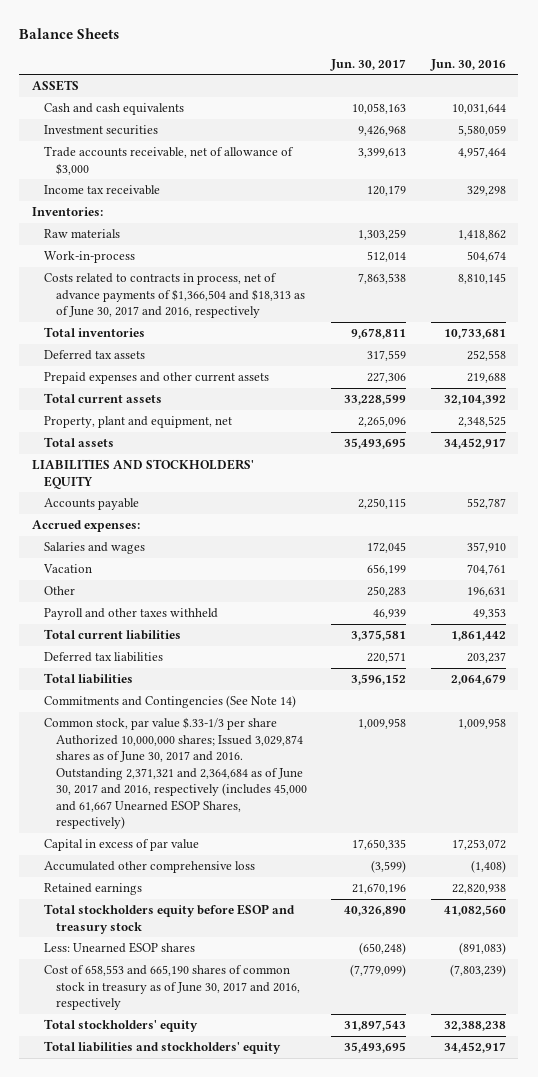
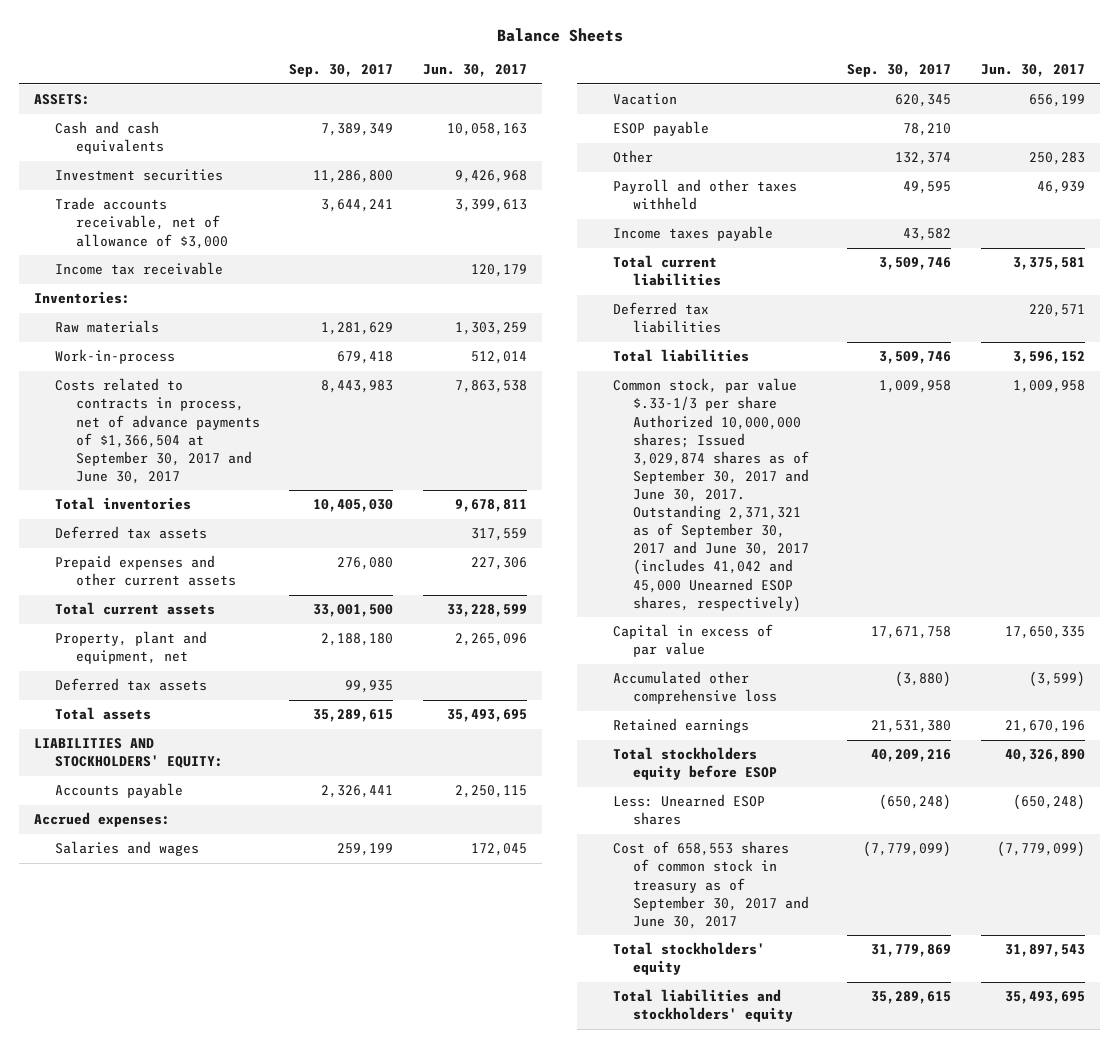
- | Jun. 30, 2017 | Jun. 30, 2016
+ | Sep. 30, 2017 | Jun. 30, 2017
- ASSETS
+ ASSETS:
- Costs related to contracts in process, net of advance payments of $1,366,504 and $18,313 as of June 30, 2017 and 2016, respectively | 7,863,538 | 8,810,145
+ Costs related to contracts in process, net of advance payments of $1,366,504 at September 30, 2017 and June 30, 2017 | 8,443,983 | 7,863,538
+ Deferred tax assets | 99,935 |
- LIABILITIES AND STOCKHOLDERS' EQUITY
+ LIABILITIES AND STOCKHOLDERS' EQUITY:
+ ESOP payable | 78,210 |
+ Income taxes payable | 43,582 |
- Commitments and Contingencies (See Note 14)
- Common stock, par value $.33-1/3 per share Authorized 10,000,000 shares; Issued 3,029,874 shares as of June 30, 2017 and 2016. Outstanding 2,371,321 and 2,364,684 as of June 30, 2017 and 2016, respectively (includes 45,000 and 61,667 Unearned ESOP Shares, respectively) | 1,009,958 | 1,009,958
+ Common stock, par value $.33-1/3 per share Authorized 10,000,000 shares; Issued 3,029,874 shares as of September 30, 2017 and June 30, 2017. Outstanding 2,371,321 as of September 30, 2017 and June 30, 2017 (includes 41,042 and 45,000 Unearned ESOP shares, respectively) | 1,009,958 | 1,009,958
- Total stockholders equity before ESOP and treasury stock | 40,326,890 | 41,082,560
+ Total stockholders equity before ESOP | 40,209,216 | 40,326,890
- Cost of 658,553 and 665,190 shares of common stock in treasury as of June 30, 2017 and 2016, respectively | (7,779,099) | (7,803,239)
+ Cost of 658,553 shares of common stock in treasury as of September 30, 2017 and June 30, 2017 | (7,779,099) | (7,779,099)

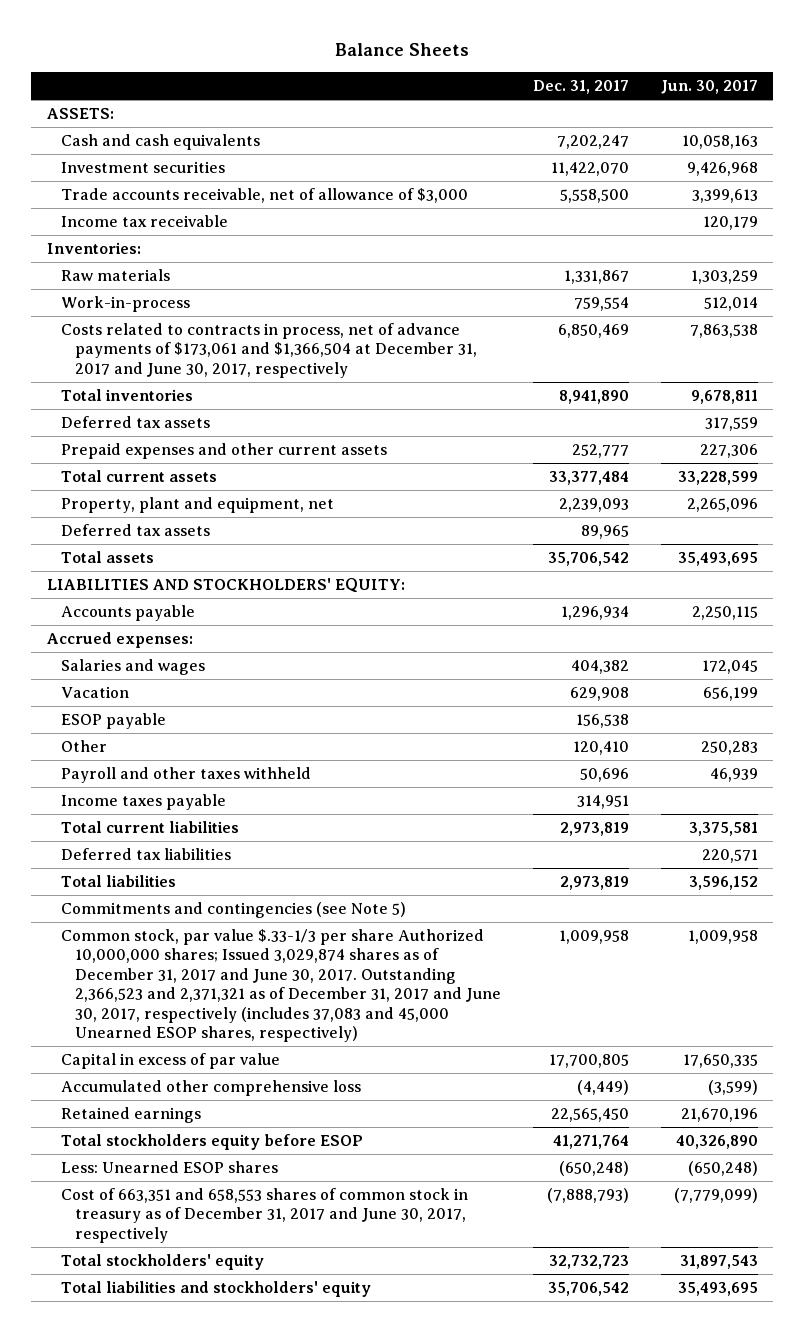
- | Sep. 30, 2017 | Jun. 30, 2017
+ | Dec. 31, 2017 | Jun. 30, 2017
- Costs related to contracts in process, net of advance payments of $1,366,504 at September 30, 2017 and June 30, 2017 | 8,443,983 | 7,863,538
+ Costs related to contracts in process, net of advance payments of $173,061 and $1,366,504 at December 31, 2017 and June 30, 2017, respectively | 6,850,469 | 7,863,538
- Common stock, par value $.33-1/3 per share Authorized 10,000,000 shares; Issued 3,029,874 shares as of September 30, 2017 and June 30, 2017. Outstanding 2,371,321 as of September 30, 2017 and June 30, 2017 (includes 41,042 and 45,000 Unearned ESOP shares, respectively) | 1,009,958 | 1,009,958
+ Commitments and contingencies (see Note 5)
+ Common stock, par value $.33-1/3 per share Authorized 10,000,000 shares; Issued 3,029,874 shares as of December 31, 2017 and June 30, 2017. Outstanding 2,366,523 and 2,371,321 as of December 31, 2017 and June 30, 2017, respectively (includes 37,083 and 45,000 Unearned ESOP shares, respectively) | 1,009,958 | 1,009,958
- Cost of 658,553 shares of common stock in treasury as of September 30, 2017 and June 30, 2017 | (7,779,099) | (7,779,099)
+ Cost of 663,351 and 658,553 shares of common stock in treasury as of December 31, 2017 and June 30, 2017, respectively | (7,888,793) | (7,779,099)

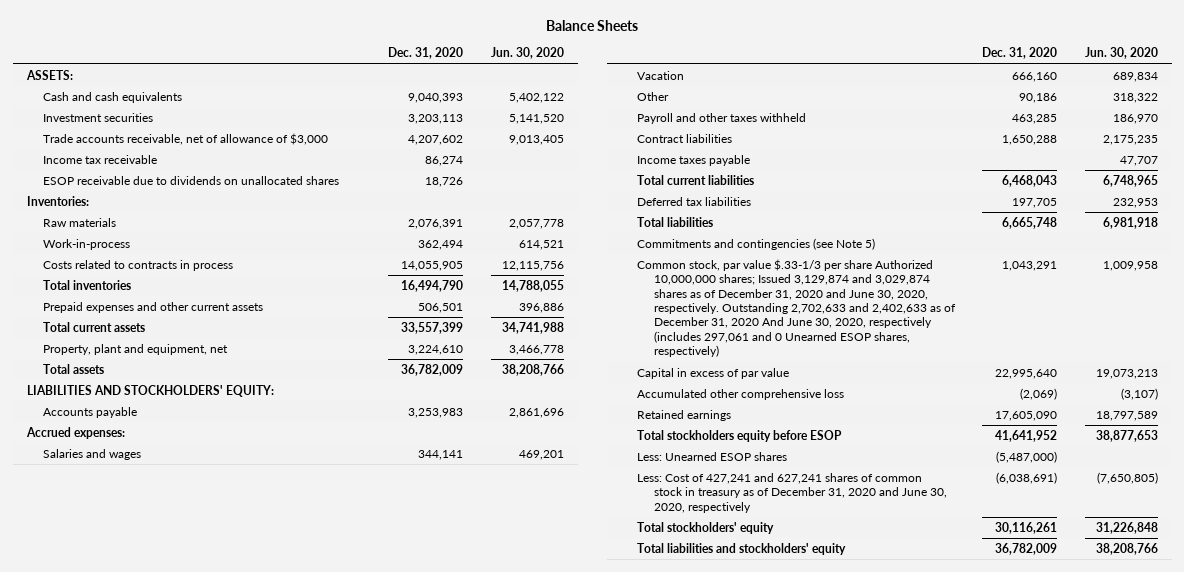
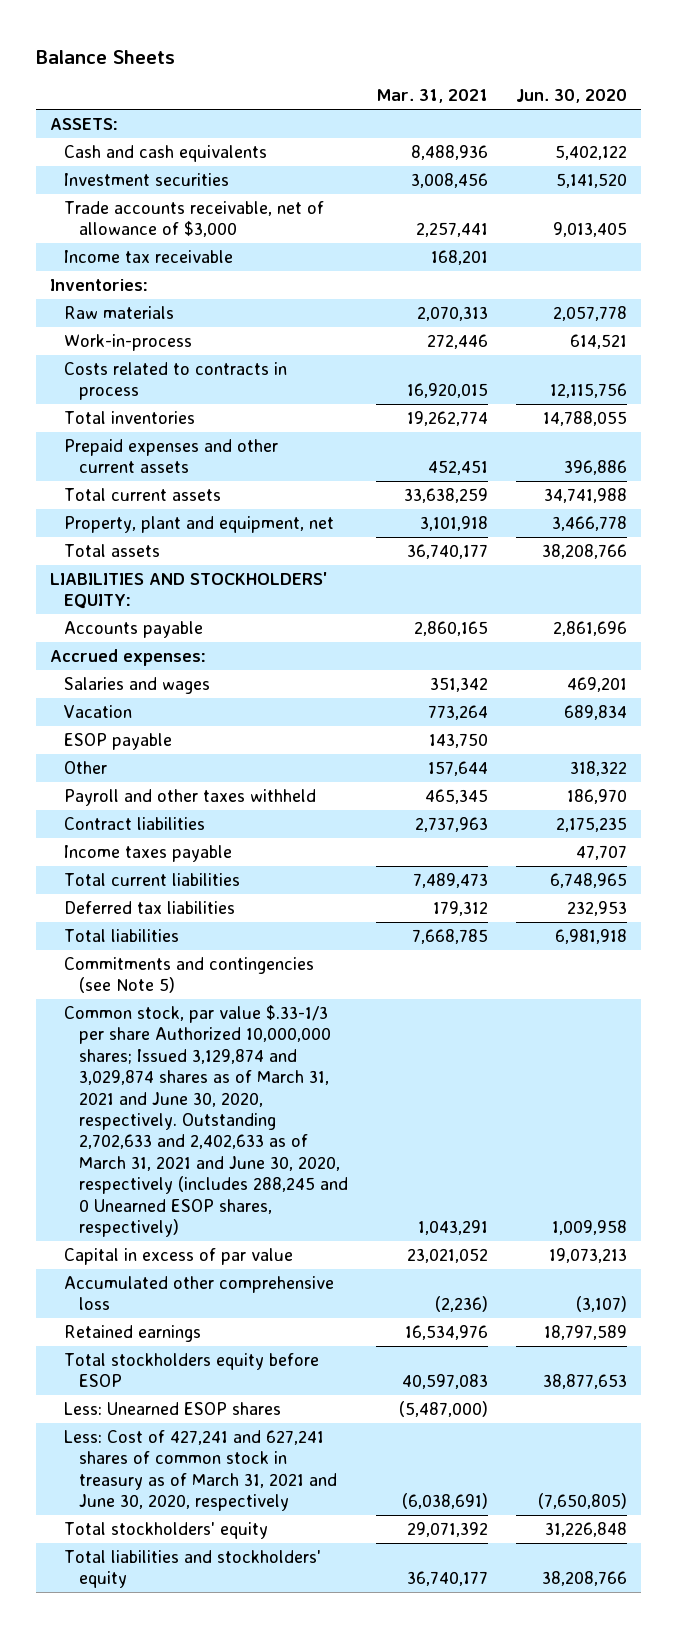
- | Dec. 31, 2020 | Jun. 30, 2020
+ | Mar. 31, 2021 | Jun. 30, 2020
- ESOP receivable due to dividends on unallocated shares | 18,726 |
+ ESOP payable | 143,750 |
- Common stock, par value $.33-1/3 per share Authorized 10,000,000 shares; Issued 3,129,874 and 3,029,874 shares as of December 31, 2020 and June 30, 2020, respectively. Outstanding 2,702,633 and 2,402,633 as of December 31, 2020 And June 30, 2020, respectively (includes 297,061 and 0 Unearned ESOP shares, respectively) | 1,043,291 | 1,009,958
+ Common stock, par value $.33-1/3 per share Authorized 10,000,000 shares; Issued 3,129,874 and 3,029,874 shares as of March 31, 2021 and June 30, 2020, respectively. Outstanding 2,702,633 and 2,402,633 as of March 31, 2021 and June 30, 2020, respectively (includes 288,245 and 0 Unearned ESOP shares, respectively) | 1,043,291 | 1,009,958
- Less: Cost of 427,241 and 627,241 shares of common stock in treasury as of December 31, 2020 and June 30, 2020, respectively | (6,038,691) | (7,650,805)
+ Less: Cost of 427,241 and 627,241 shares of common stock in treasury as of March 31, 2021 and June 30, 2020, respectively | (6,038,691) | (7,650,805)

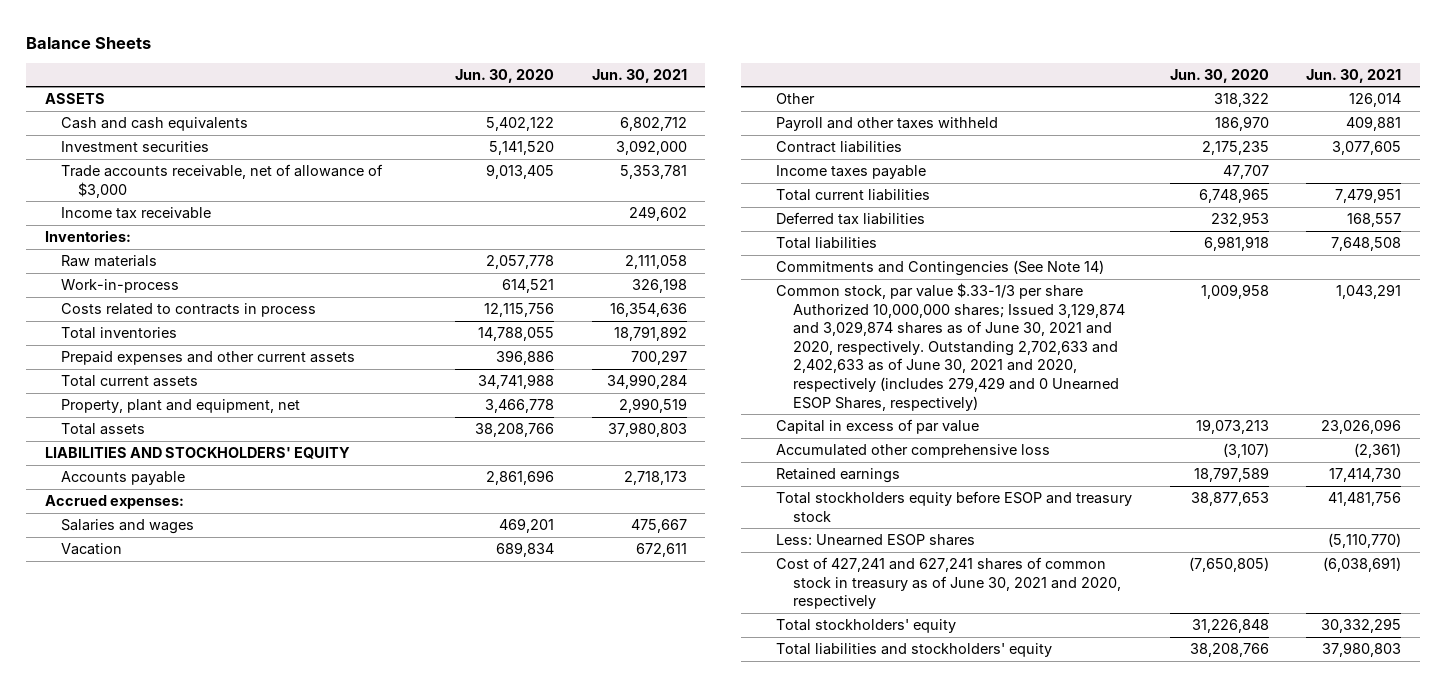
- | Mar. 31, 2021 | Jun. 30, 2020
+ | Jun. 30, 2020 | Jun. 30, 2021
- ASSETS:
+ ASSETS
- LIABILITIES AND STOCKHOLDERS' EQUITY:
+ LIABILITIES AND STOCKHOLDERS' EQUITY
- ESOP payable | 143,750 |
- Commitments and contingencies (see Note 5)
- Common stock, par value $.33-1/3 per share Authorized 10,000,000 shares; Issued 3,129,874 and 3,029,874 shares as of March 31, 2021 and June 30, 2020, respectively. Outstanding 2,702,633 and 2,402,633 as of March 31, 2021 and June 30, 2020, respectively (includes 288,245 and 0 Unearned ESOP shares, respectively) | 1,043,291 | 1,009,958
+ Commitments and Contingencies (See Note 14)
+ Common stock, par value $.33-1/3 per share Authorized 10,000,000 shares; Issued 3,129,874 and 3,029,874 shares as of June 30, 2021 and 2020, respectively. Outstanding 2,702,633 and 2,402,633 as of June 30, 2021 and 2020, respectively (includes 279,429 and 0 Unearned ESOP Shares, respectively) | 1,009,958 | 1,043,291
- Total stockholders equity before ESOP | 40,597,083 | 38,877,653
+ Total stockholders equity before ESOP and treasury stock | 38,877,653 | 41,481,756
- Less: Cost of 427,241 and 627,241 shares of common stock in treasury as of March 31, 2021 and June 30, 2020, respectively | (6,038,691) | (7,650,805)
+ Cost of 427,241 and 627,241 shares of common stock in treasury as of June 30, 2021 and 2020, respectively | (7,650,805) | (6,038,691)

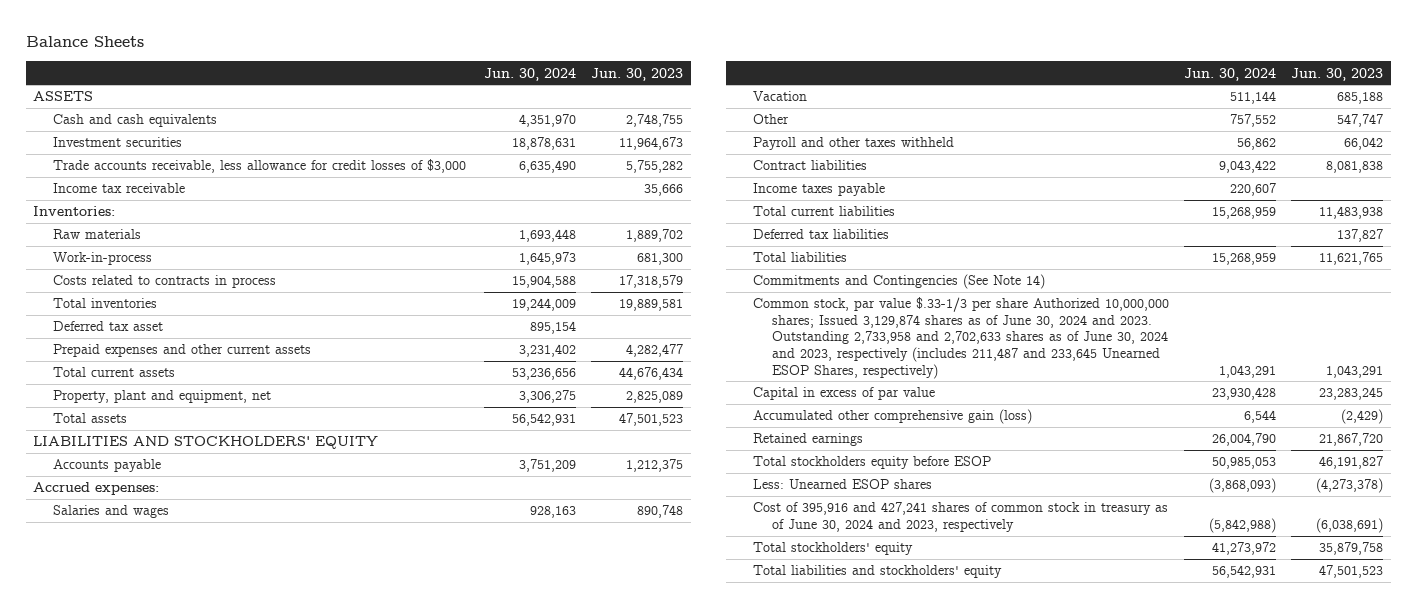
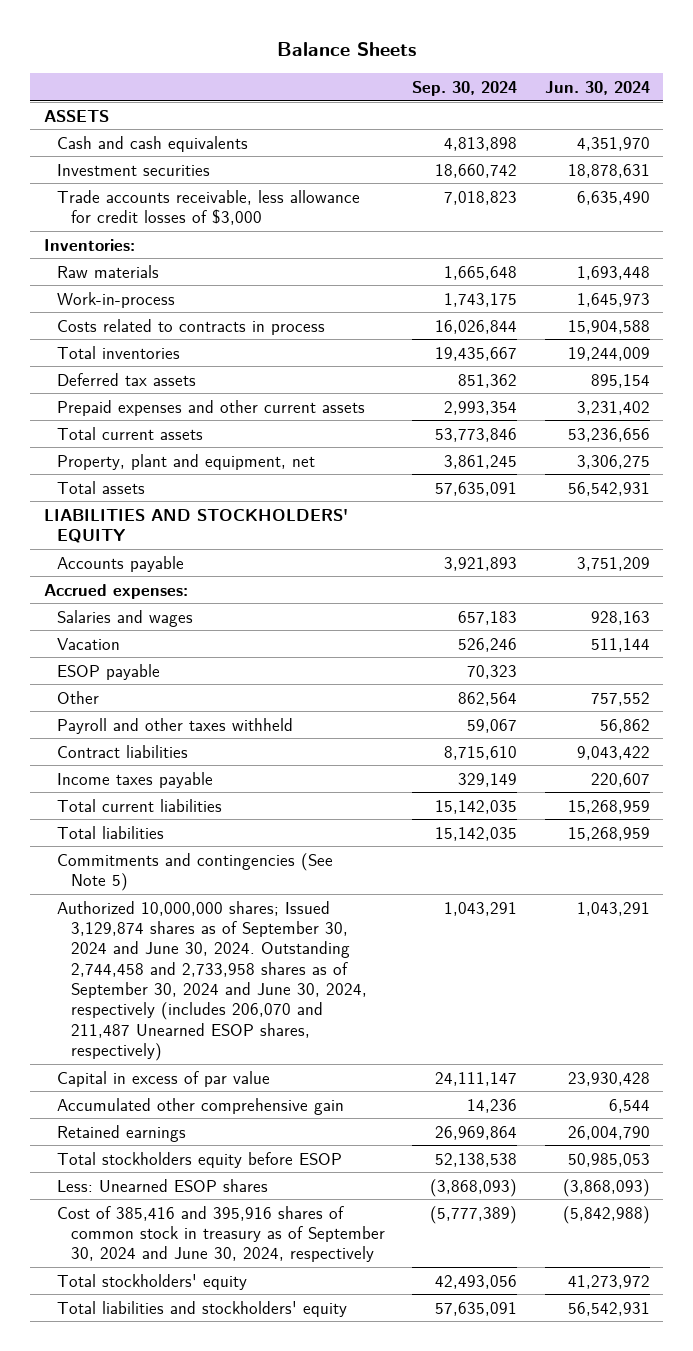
- | Jun. 30, 2024 | Jun. 30, 2023
+ | Sep. 30, 2024 | Jun. 30, 2024
- Income tax receivable | | 35,666
- Deferred tax asset | 895,154 |
+ Deferred tax assets | 851,362 | 895,154
+ ESOP payable | 70,323 |
- Deferred tax liabilities | | 137,827
- Commitments and Contingencies (See Note 14)
- Common stock, par value $.33-1/3 per share Authorized 10,000,000 shares; Issued 3,129,874 shares as of June 30, 2024 and 2023. Outstanding 2,733,958 and 2,702,633 shares as of June 30, 2024 and 2023, respectively (includes 211,487 and 233,645 Unearned ESOP Shares, respectively) | 1,043,291 | 1,043,291
+ Commitments and contingencies (See Note 5)
+ Authorized 10,000,000 shares; Issued 3,129,874 shares as of September 30, 2024 and June 30, 2024. Outstanding 2,744,458 and 2,733,958 shares as of September 30, 2024 and June 30, 2024, respectively (includes 206,070 and 211,487 Unearned ESOP shares, respectively) | 1,043,291 | 1,043,291
- Accumulated other comprehensive gain (loss) | 6,544 | (2,429)
+ Accumulated other comprehensive gain | 14,236 | 6,544
- Cost of 395,916 and 427,241 shares of common stock in treasury as of June 30, 2024 and 2023, respectively | (5,842,988) | (6,038,691)
+ Cost of 385,416 and 395,916 shares of common stock in treasury as of September 30, 2024 and June 30, 2024, respectively | (5,777,389) | (5,842,988)

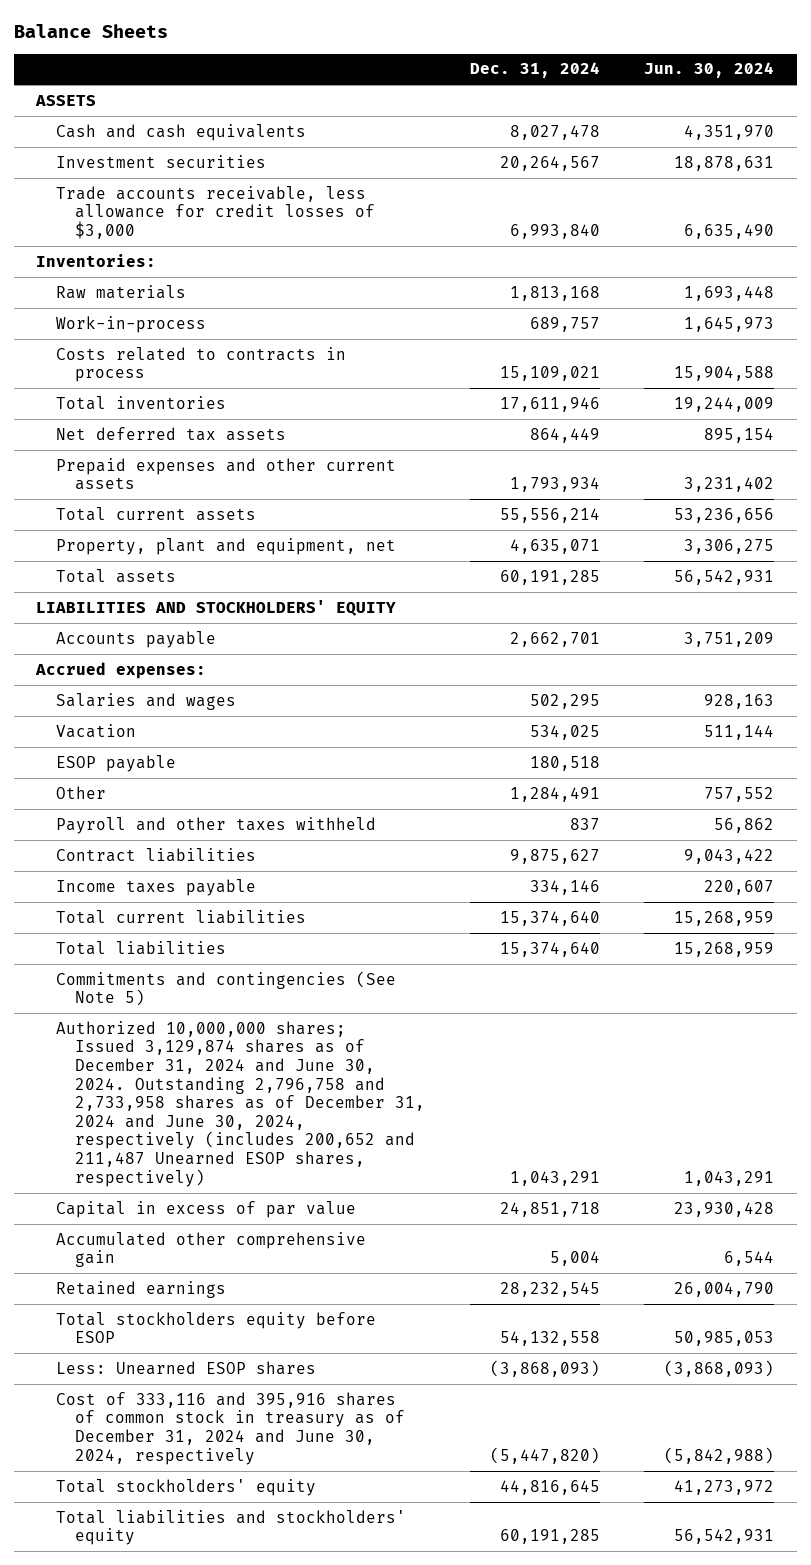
- | Sep. 30, 2024 | Jun. 30, 2024
+ | Dec. 31, 2024 | Jun. 30, 2024
- Deferred tax assets | 851,362 | 895,154
+ Net deferred tax assets | 864,449 | 895,154
- Authorized 10,000,000 shares; Issued 3,129,874 shares as of September 30, 2024 and June 30, 2024. Outstanding 2,744,458 and 2,733,958 shares as of September 30, 2024 and June 30, 2024, respectively (includes 206,070 and 211,487 Unearned ESOP shares, respectively) | 1,043,291 | 1,043,291
+ Authorized 10,000,000 shares; Issued 3,129,874 shares as of December 31, 2024 and June 30, 2024. Outstanding 2,796,758 and 2,733,958 shares as of December 31, 2024 and June 30, 2024, respectively (includes 200,652 and 211,487 Unearned ESOP shares, respectively) | 1,043,291 | 1,043,291
- Cost of 385,416 and 395,916 shares of common stock in treasury as of September 30, 2024 and June 30, 2024, respectively | (5,777,389) | (5,842,988)
+ Cost of 333,116 and 395,916 shares of common stock in treasury as of December 31, 2024 and June 30, 2024, respectively | (5,447,820) | (5,842,988)

